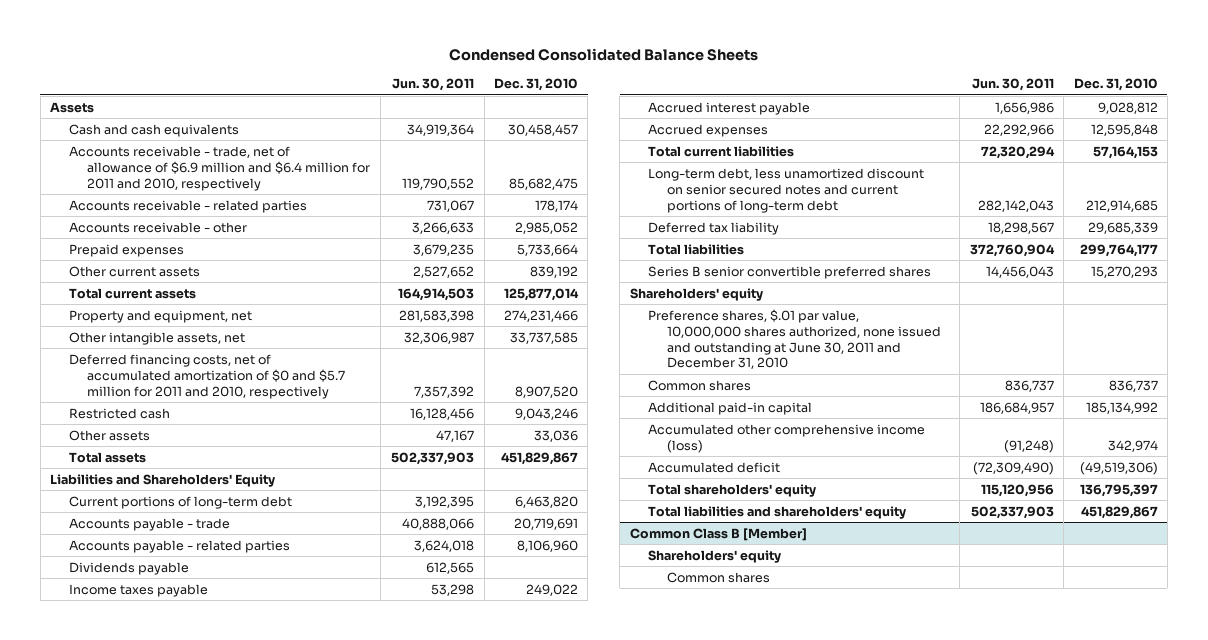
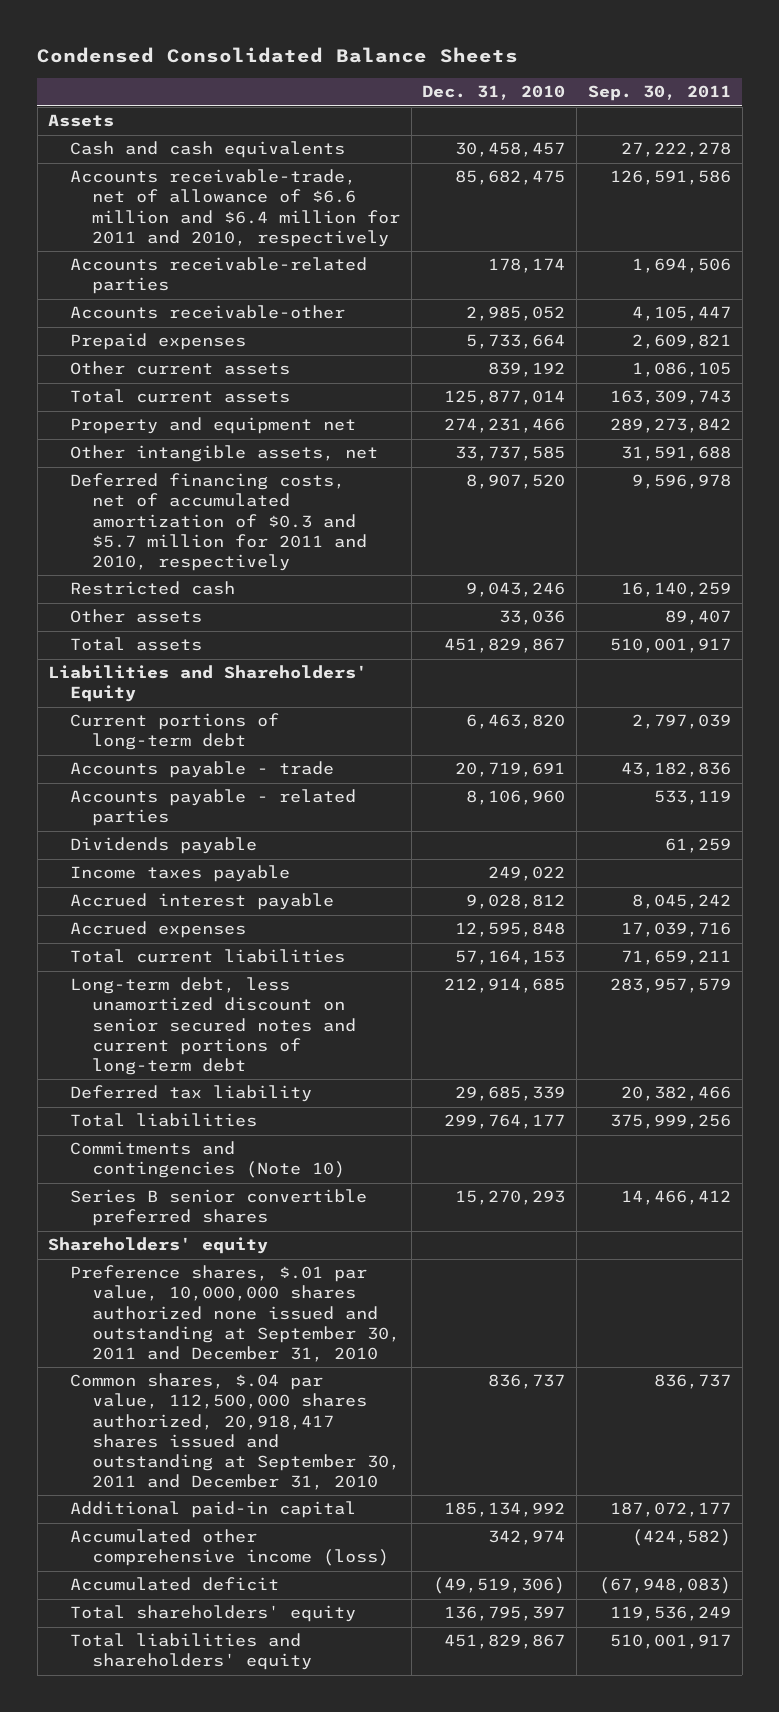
- | Jun. 30, 2011 | Dec. 31, 2010
+ | Dec. 31, 2010 | Sep. 30, 2011
- Accounts receivable - trade, net of allowance of $6.9 million and $6.4 million for 2011 and 2010, respectively | 119,790,552 | 85,682,475
- Accounts receivable - related parties | 731,067 | 178,174
- Accounts receivable - other | 3,266,633 | 2,985,052
+ Accounts receivable-trade, net of allowance of $6.6 million and $6.4 million for 2011 and 2010, respectively | 85,682,475 | 126,591,586
+ Accounts receivable-related parties | 178,174 | 1,694,506
+ Accounts receivable-other | 2,985,052 | 4,105,447
- Property and equipment, net | 281,583,398 | 274,231,466
+ Property and equipment net | 274,231,466 | 289,273,842
- Deferred financing costs, net of accumulated amortization of $0 and $5.7 million for 2011 and 2010, respectively | 7,357,392 | 8,907,520
+ Deferred financing costs, net of accumulated amortization of $0.3 and $5.7 million for 2011 and 2010, respectively | 8,907,520 | 9,596,978
+ Commitments and contingencies (Note 10)
- Preference shares, $.01 par value, 10,000,000 shares authorized, none issued and outstanding at June 30, 2011 and December 31, 2010
- Common shares | 836,737 | 836,737
+ Preference shares, $.01 par value, 10,000,000 shares authorized none issued and outstanding at September 30, 2011 and December 31, 2010
+ Common shares, $.04 par value, 112,500,000 shares authorized, 20,918,417 shares issued and outstanding at September 30, 2011 and December 31, 2010 | 836,737 | 836,737
- Common Class B [Member]
- Shareholders' equity
- Common shares

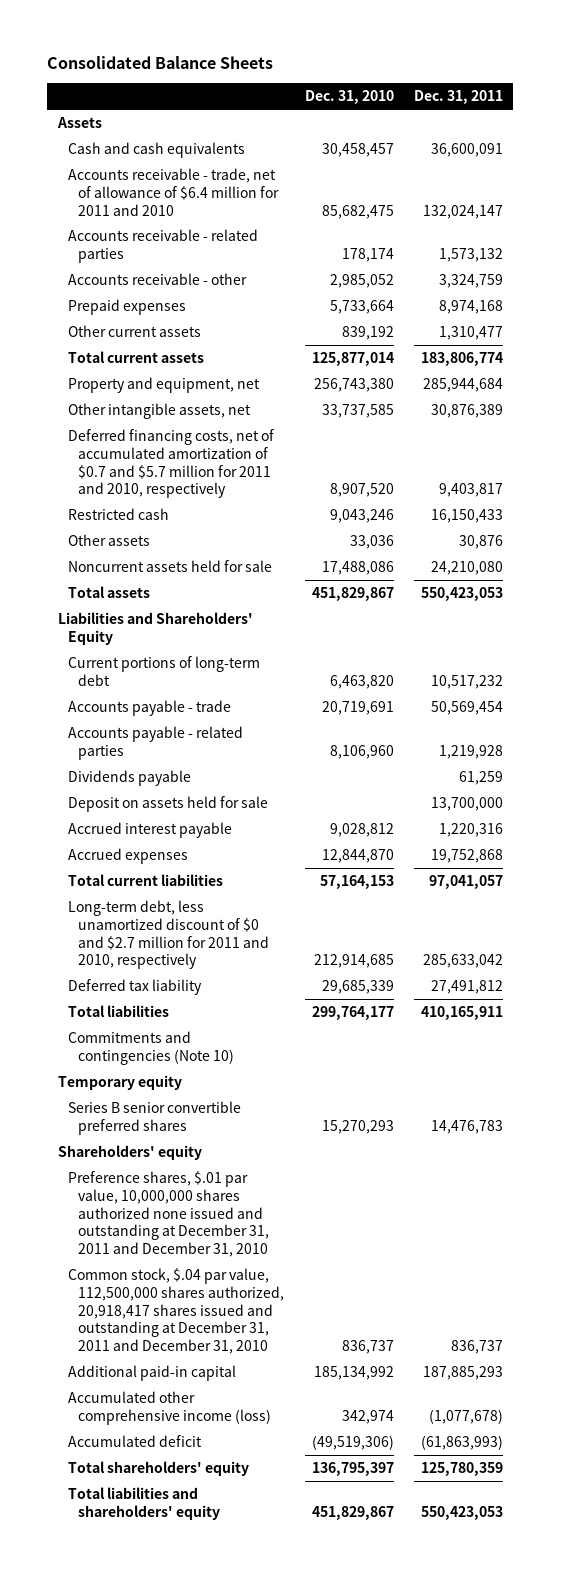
- Condensed Consolidated Balance Sheets
+ Consolidated Balance Sheets
- | Dec. 31, 2010 | Sep. 30, 2011
+ | Dec. 31, 2010 | Dec. 31, 2011
- Accounts receivable-trade, net of allowance of $6.6 million and $6.4 million for 2011 and 2010, respectively | 85,682,475 | 126,591,586
- Accounts receivable-related parties | 178,174 | 1,694,506
- Accounts receivable-other | 2,985,052 | 4,105,447
+ Accounts receivable - trade, net of allowance of $6.4 million for 2011 and 2010 | 85,682,475 | 132,024,147
+ Accounts receivable - related parties | 178,174 | 1,573,132
+ Accounts receivable - other | 2,985,052 | 3,324,759
- Property and equipment net | 274,231,466 | 289,273,842
+ Property and equipment, net | 256,743,380 | 285,944,684
- Deferred financing costs, net of accumulated amortization of $0.3 and $5.7 million for 2011 and 2010, respectively | 8,907,520 | 9,596,978
+ Deferred financing costs, net of accumulated amortization of $0.7 and $5.7 million for 2011 and 2010, respectively | 8,907,520 | 9,403,817
+ Noncurrent assets held for sale | 17,488,086 | 24,210,080
- Income taxes payable | 249,022 |
+ Deposit on assets held for sale | | 13,700,000
- Accrued expenses | 12,595,848 | 17,039,716
+ Accrued expenses | 12,844,870 | 19,752,868
- Long-term debt, less unamortized discount on senior secured notes and current portions of long-term debt | 212,914,685 | 283,957,579
+ Long-term debt, less unamortized discount of $0 and $2.7 million for 2011 and 2010, respectively | 212,914,685 | 285,633,042
+ Temporary equity
- Preference shares, $.01 par value, 10,000,000 shares authorized none issued and outstanding at September 30, 2011 and December 31, 2010
- Common shares, $.04 par value, 112,500,000 shares authorized, 20,918,417 shares issued and outstanding at September 30, 2011 and December 31, 2010 | 836,737 | 836,737
+ Preference shares, $.01 par value, 10,000,000 shares authorized none issued and outstanding at December 31, 2011 and December 31, 2010
+ Common stock, $.04 par value, 112,500,000 shares authorized, 20,918,417 shares issued and outstanding at December 31, 2011 and December 31, 2010 | 836,737 | 836,737

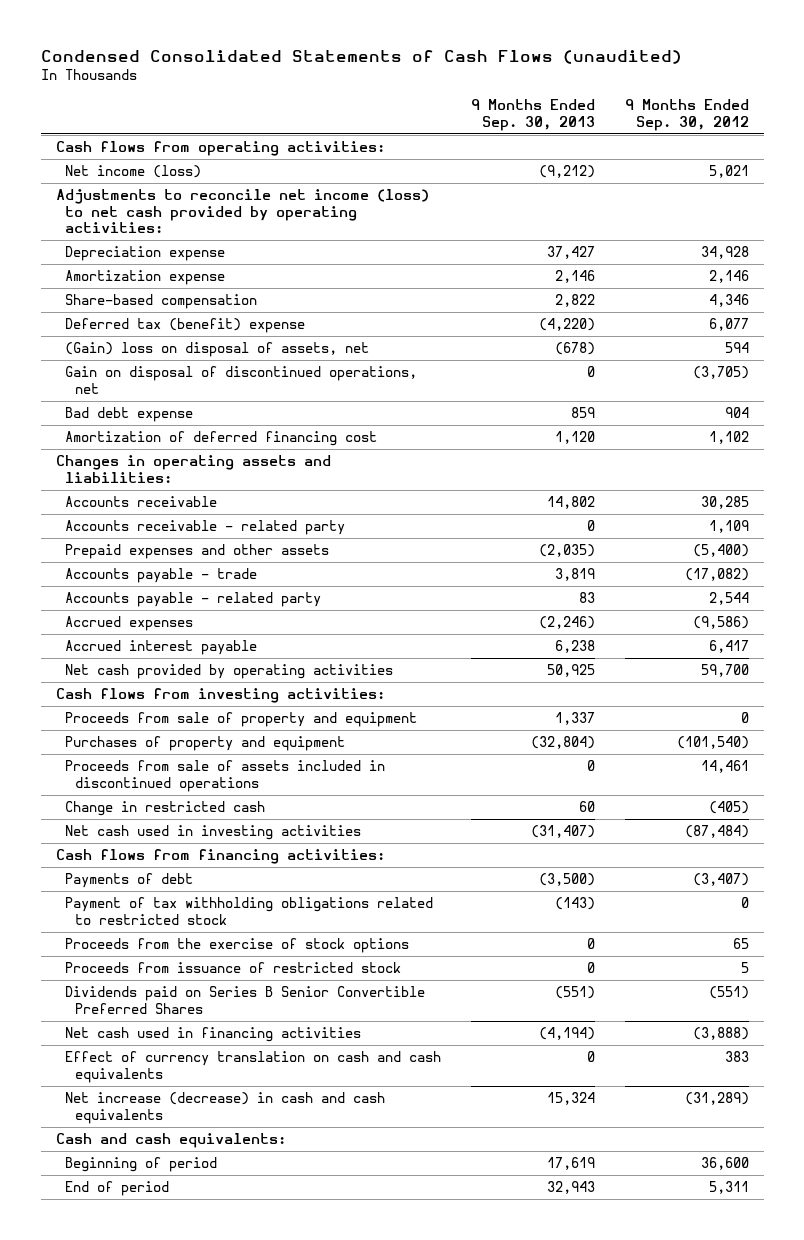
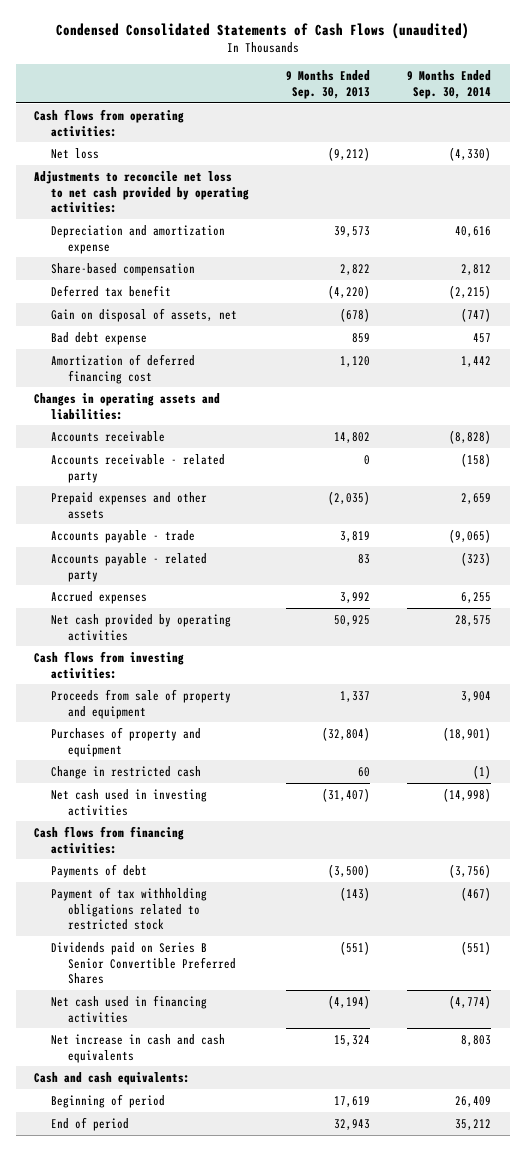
- | 9 Months Ended Sep. 30, 2013 | 9 Months Ended Sep. 30, 2012
+ | 9 Months Ended Sep. 30, 2013 | 9 Months Ended Sep. 30, 2014
- Net income (loss) | (9,212) | 5,021
- Adjustments to reconcile net income (loss) to net cash provided by operating activities:
- Depreciation expense | 37,427 | 34,928
- Amortization expense | 2,146 | 2,146
+ Net loss | (9,212) | (4,330)
+ Adjustments to reconcile net loss to net cash provided by operating activities:
+ Depreciation and amortization expense | 39,573 | 40,616
- Deferred tax (benefit) expense | (4,220) | 6,077
- (Gain) loss on disposal of assets, net | (678) | 594
- Gain on disposal of discontinued operations, net | 0 | (3,705)
+ Deferred tax benefit | (4,220) | (2,215)
+ Gain on disposal of assets, net | (678) | (747)
- Accrued expenses | (2,246) | (9,586)
- Accrued interest payable | 6,238 | 6,417
+ Accrued expenses | 3,992 | 6,255
- Proceeds from sale of assets included in discontinued operations | 0 | 14,461
- Proceeds from the exercise of stock options | 0 | 65
- Proceeds from issuance of restricted stock | 0 | 5
- Effect of currency translation on cash and cash equivalents | 0 | 383
- Net increase (decrease) in cash and cash equivalents | 15,324 | (31,289)
+ Net increase in cash and cash equivalents | 15,324 | 8,803

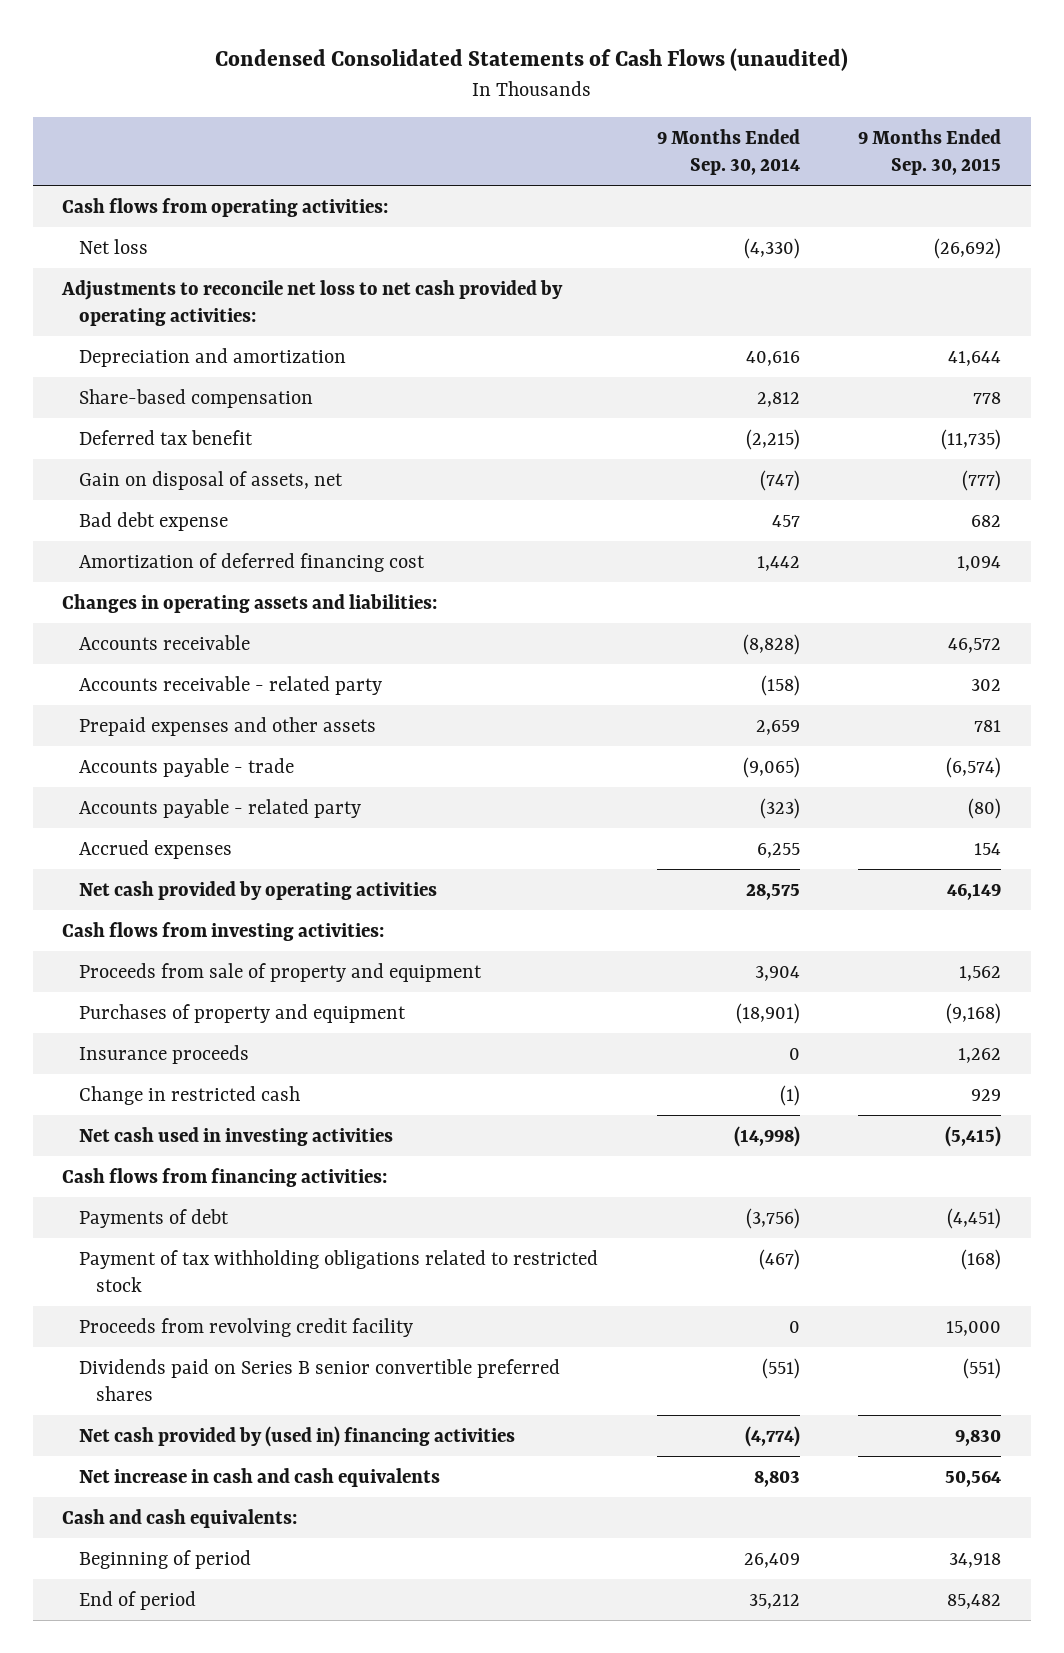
- | 9 Months Ended Sep. 30, 2013 | 9 Months Ended Sep. 30, 2014
+ | 9 Months Ended Sep. 30, 2014 | 9 Months Ended Sep. 30, 2015
- Depreciation and amortization expense | 39,573 | 40,616
+ Depreciation and amortization | 40,616 | 41,644
+ Insurance proceeds | 0 | 1,262
- Dividends paid on Series B Senior Convertible Preferred Shares | (551) | (551)
- Net cash used in financing activities | (4,194) | (4,774)
+ Proceeds from revolving credit facility | 0 | 15,000
+ Dividends paid on Series B senior convertible preferred shares | (551) | (551)
+ Net cash provided by (used in) financing activities | (4,774) | 9,830

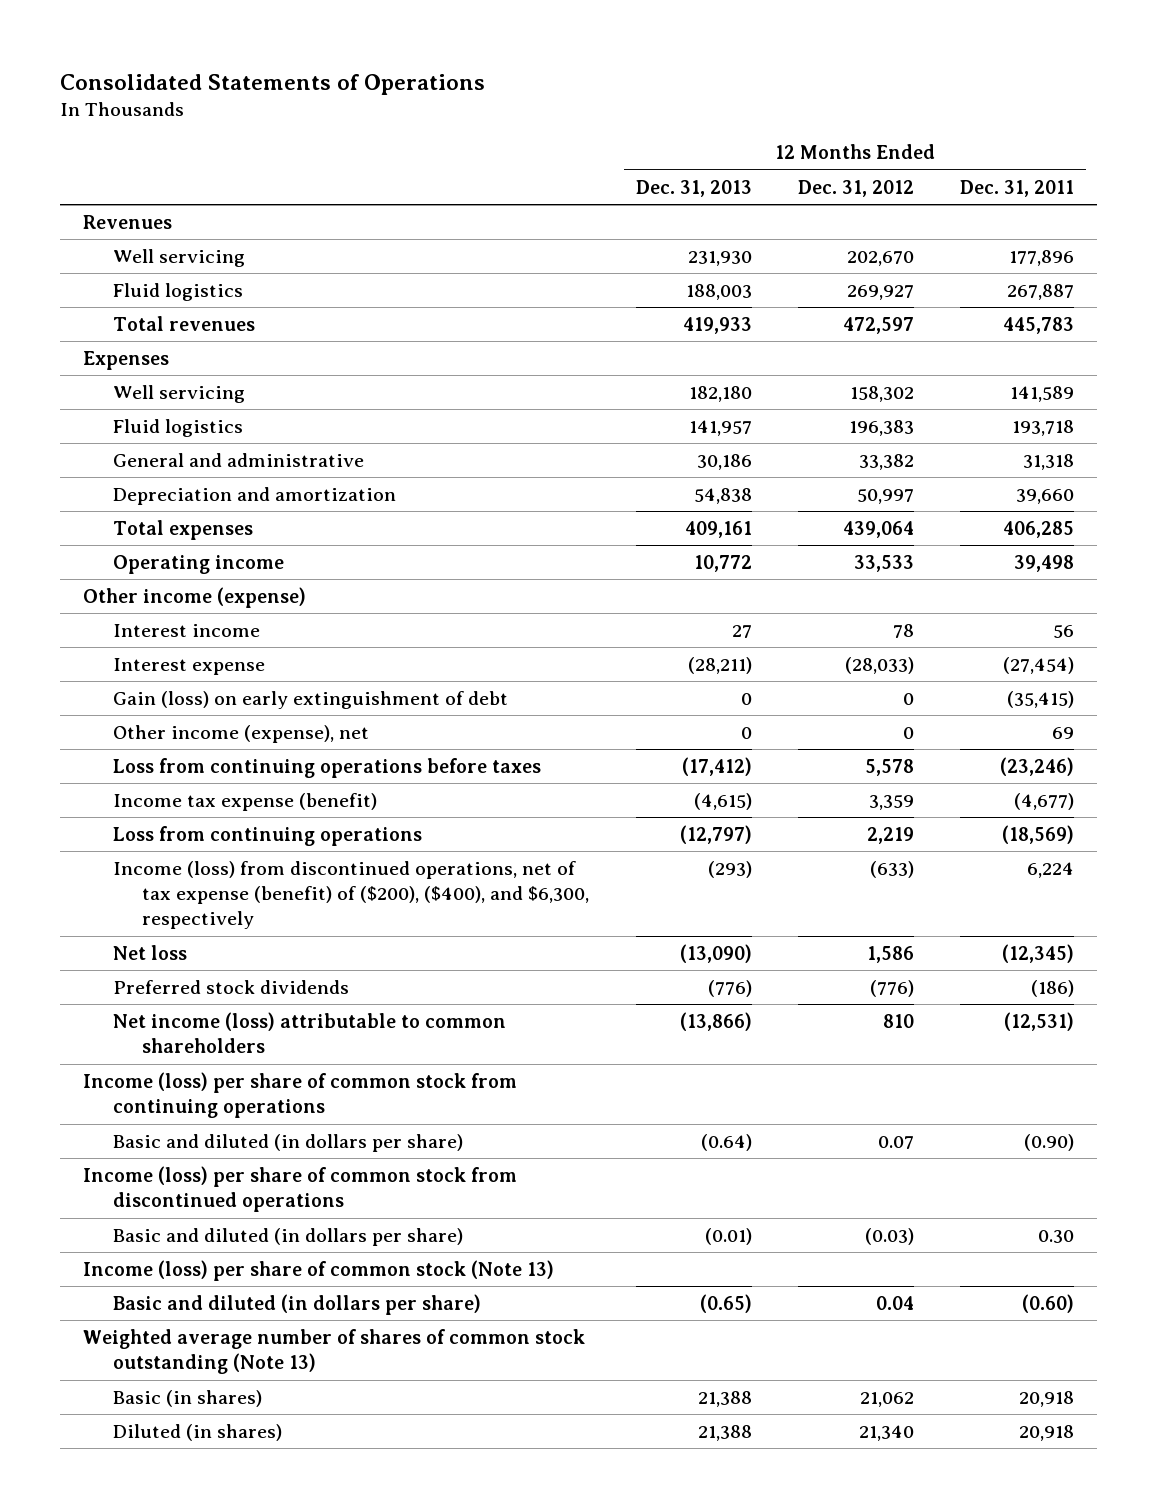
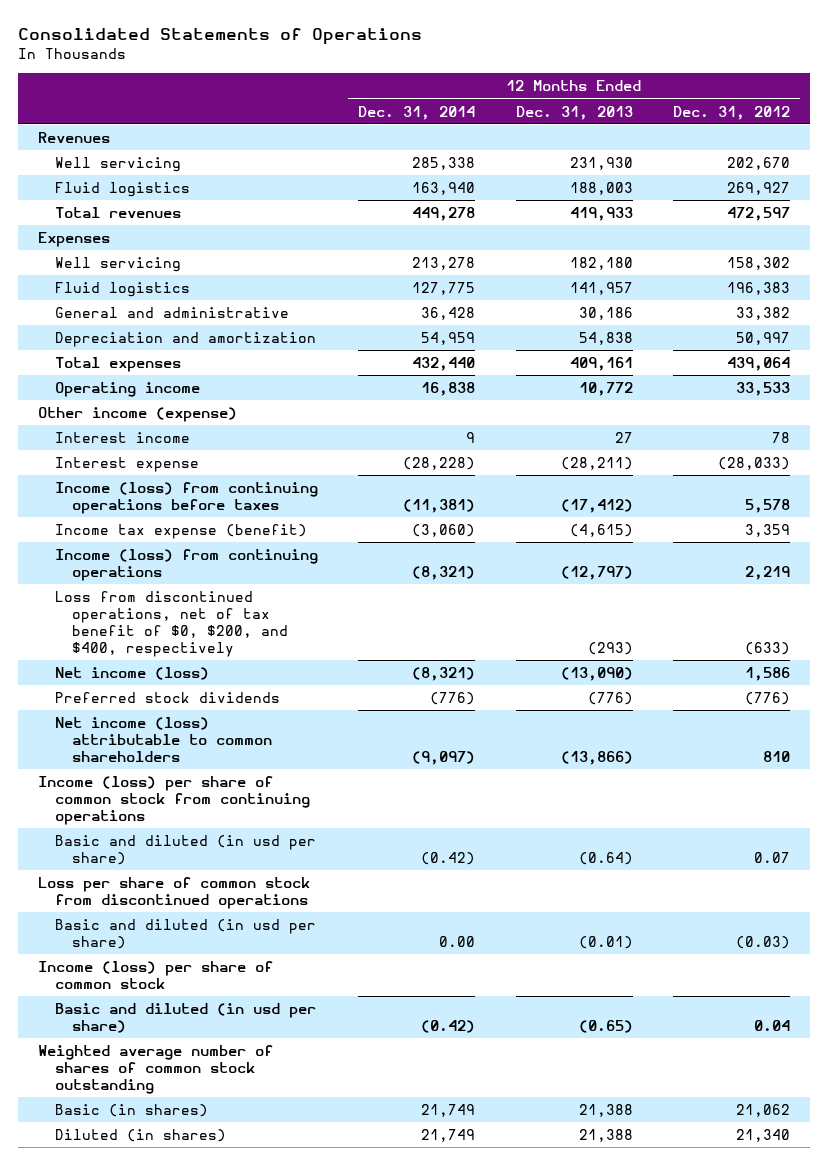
- | 12 Months Ended Dec. 31, 2013 | 12 Months Ended Dec. 31, 2012 | 12 Months Ended Dec. 31, 2011
+ | 12 Months Ended Dec. 31, 2014 | 12 Months Ended Dec. 31, 2013 | 12 Months Ended Dec. 31, 2012
- Gain (loss) on early extinguishment of debt | 0 | 0 | (35,415)
- Other income (expense), net | 0 | 0 | 69
- Loss from continuing operations before taxes | (17,412) | 5,578 | (23,246)
+ Income (loss) from continuing operations before taxes | (11,381) | (17,412) | 5,578
- Loss from continuing operations | (12,797) | 2,219 | (18,569)
- Income (loss) from discontinued operations, net of tax expense (benefit) of ($200), ($400), and $6,300, respectively | (293) | (633) | 6,224
- Net loss | (13,090) | 1,586 | (12,345)
+ Income (loss) from continuing operations | (8,321) | (12,797) | 2,219
+ Loss from discontinued operations, net of tax benefit of $0, $200, and $400, respectively | | (293) | (633)
+ Net income (loss) | (8,321) | (13,090) | 1,586
- Basic and diluted (in dollars per share) | (0.64) | 0.07 | (0.90)
- Income (loss) per share of common stock from discontinued operations
- Basic and diluted (in dollars per share) | (0.01) | (0.03) | 0.30
- Income (loss) per share of common stock (Note 13)
- Basic and diluted (in dollars per share) | (0.65) | 0.04 | (0.60)
- Weighted average number of shares of common stock outstanding (Note 13)
+ Basic and diluted (in usd per share) | (0.42) | (0.64) | 0.07
+ Loss per share of common stock from discontinued operations
+ Basic and diluted (in usd per share) | 0.00 | (0.01) | (0.03)
+ Income (loss) per share of common stock
+ Basic and diluted (in usd per share) | (0.42) | (0.65) | 0.04
+ Weighted average number of shares of common stock outstanding

